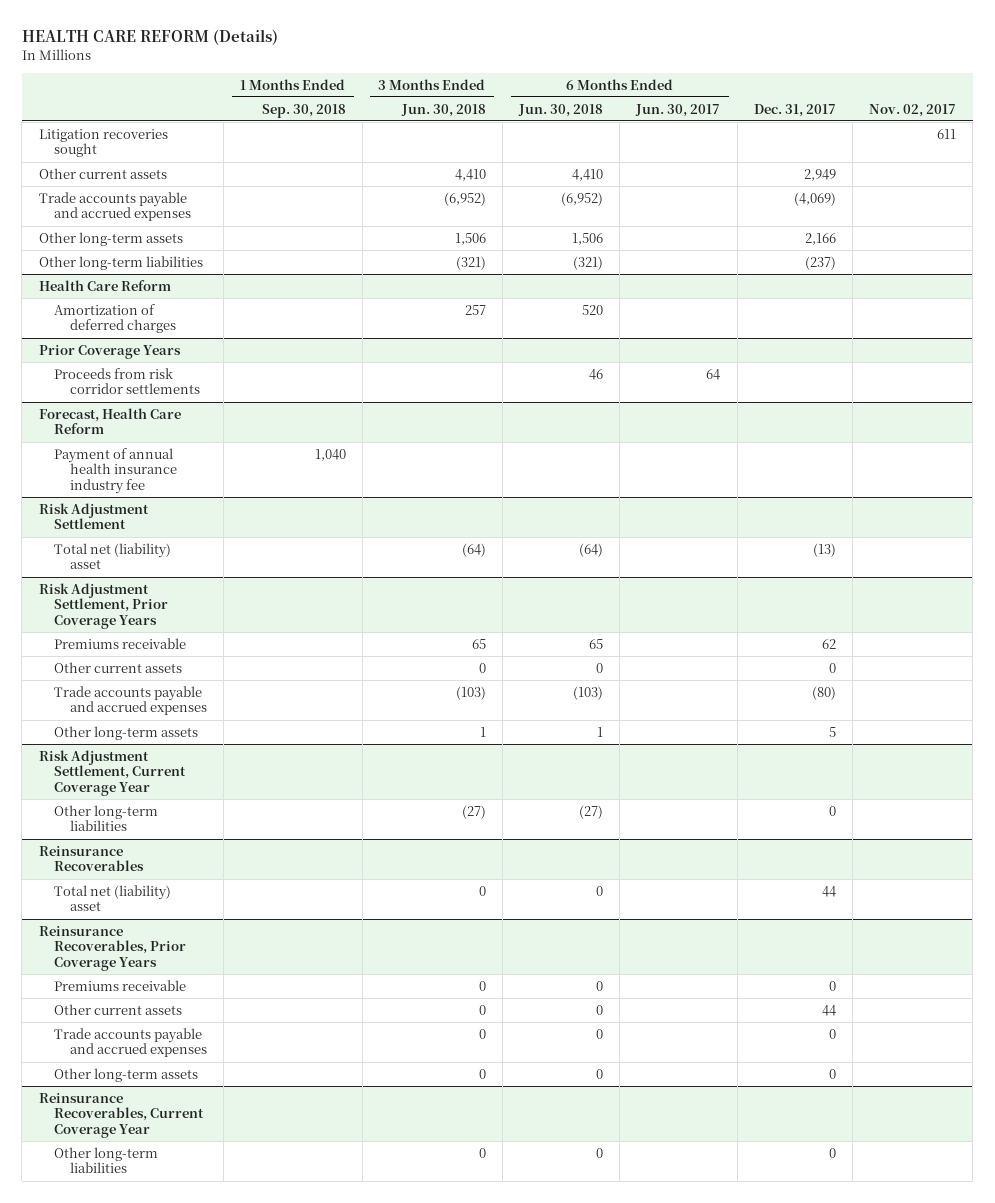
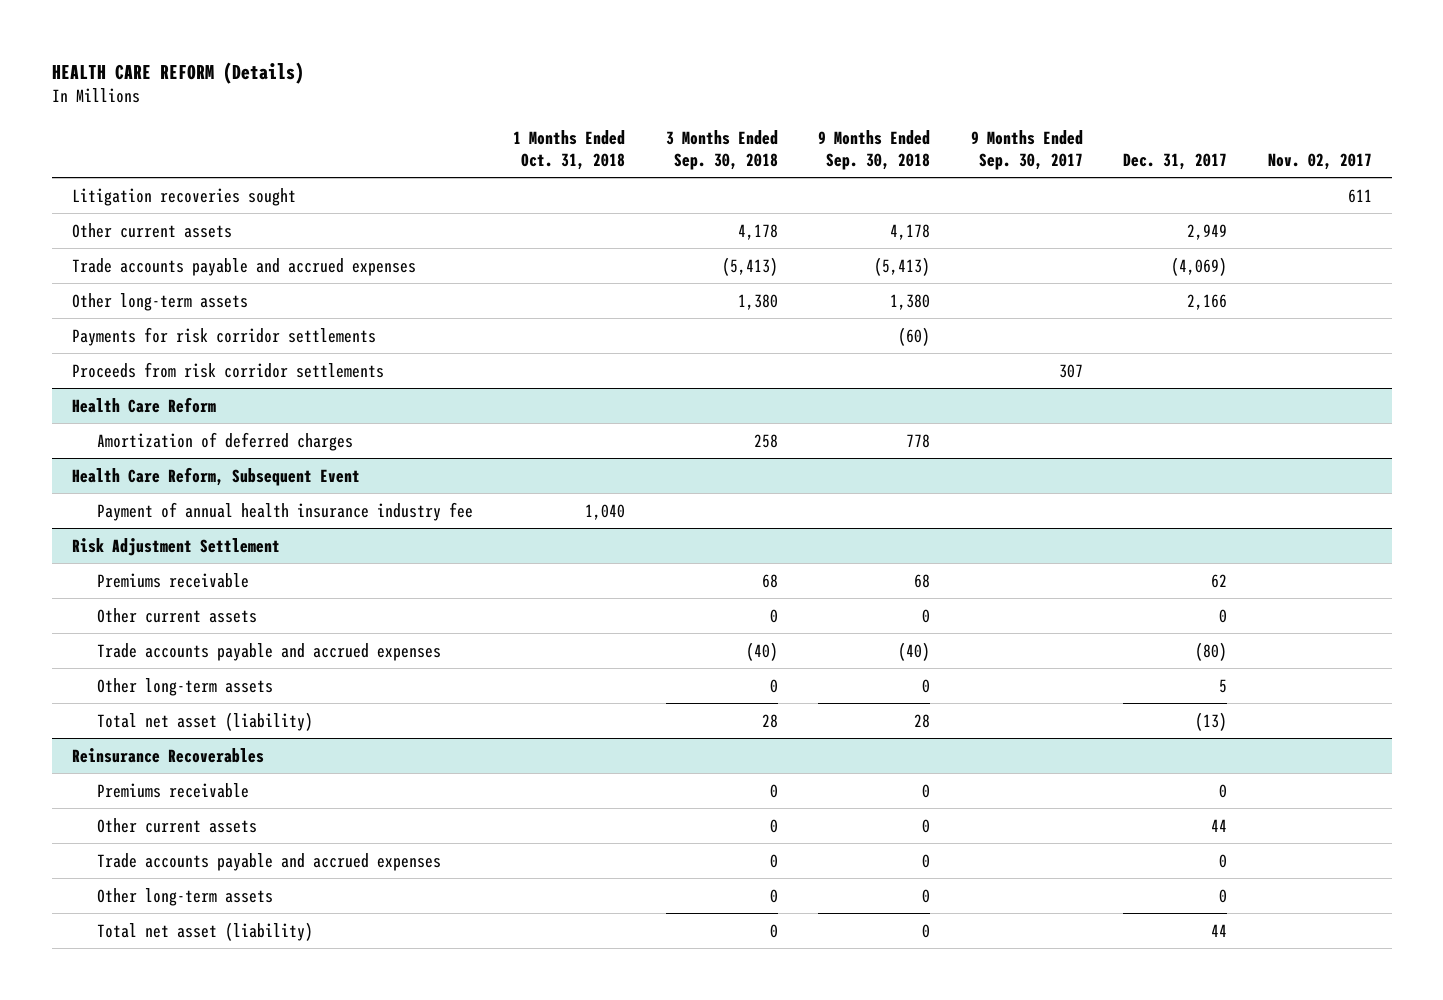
- | 1 Months Ended Sep. 30, 2018 | 3 Months Ended Jun. 30, 2018 | 6 Months Ended Jun. 30, 2018 | 6 Months Ended Jun. 30, 2017 | Dec. 31, 2017 | Nov. 02, 2017
+ | 1 Months Ended Oct. 31, 2018 | 3 Months Ended Sep. 30, 2018 | 9 Months Ended Sep. 30, 2018 | 9 Months Ended Sep. 30, 2017 | Dec. 31, 2017 | Nov. 02, 2017
- Other long-term liabilities | | (321) | (321) | | (237) |
+ Payments for risk corridor settlements | | | (60) | | |
+ Proceeds from risk corridor settlements | | | | 307 | |
- Prior Coverage Years
- Proceeds from risk corridor settlements | | | 46 | 64 | |
- Forecast, Health Care Reform
+ Health Care Reform, Subsequent Event
@ Risk Adjustment Settlement
- Total net (liability) asset | | (64) | (64) | | (13) |
- Risk Adjustment Settlement, Prior Coverage Years
- Risk Adjustment Settlement, Current Coverage Year
- Other long-term liabilities | | (27) | (27) | | 0 |
@ Risk Adjustment Settlement
+ Total net asset (liability) | | 28 | 28 | | (13) |
@ Reinsurance Recoverables
- Total net (liability) asset | | 0 | 0 | | 44 |
- Reinsurance Recoverables, Prior Coverage Years
- Reinsurance Recoverables, Current Coverage Year
- Other long-term liabilities | | 0 | 0 | | 0 |
@ Reinsurance Recoverables
+ Total net asset (liability) | | 0 | 0 | | 44 |

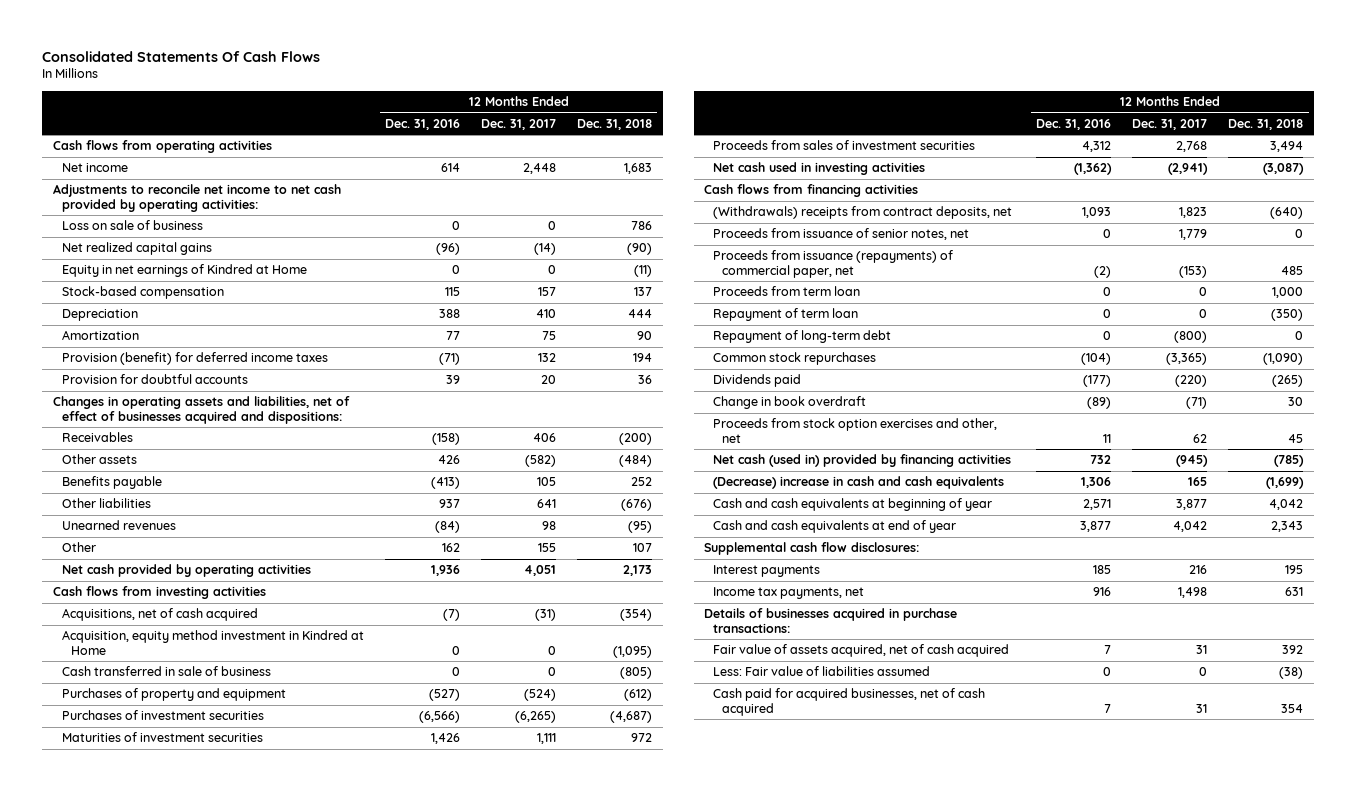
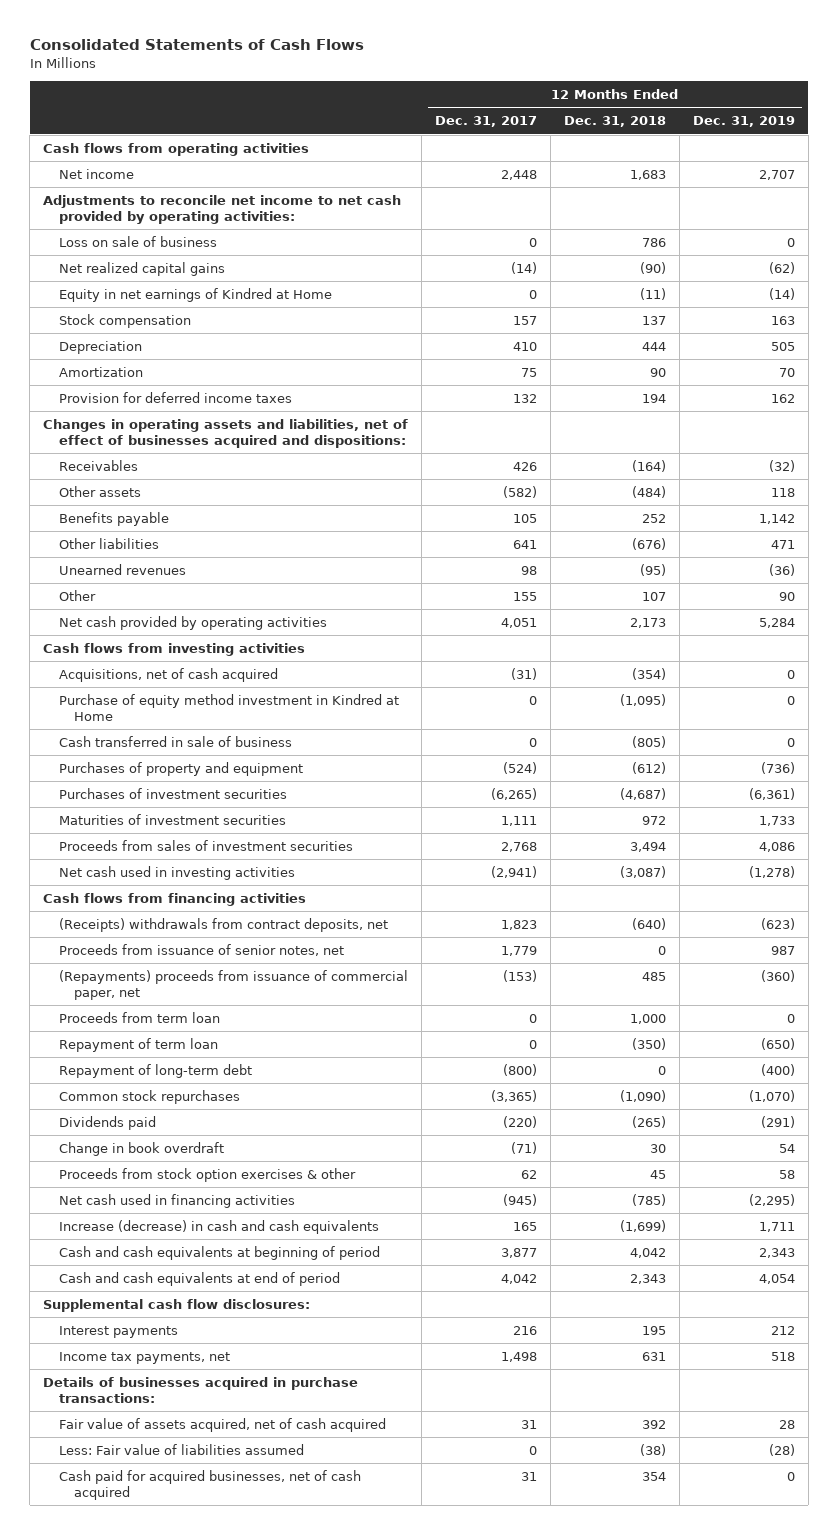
- Consolidated Statements Of Cash Flows
+ Consolidated Statements of Cash Flows
- | 12 Months Ended Dec. 31, 2016 | 12 Months Ended Dec. 31, 2017 | 12 Months Ended Dec. 31, 2018
+ | 12 Months Ended Dec. 31, 2017 | 12 Months Ended Dec. 31, 2018 | 12 Months Ended Dec. 31, 2019
- Stock-based compensation | 115 | 157 | 137
+ Stock compensation | 157 | 137 | 163
- Provision (benefit) for deferred income taxes | (71) | 132 | 194
- Provision for doubtful accounts | 39 | 20 | 36
+ Provision for deferred income taxes | 132 | 194 | 162
- Receivables | (158) | 406 | (200)
+ Receivables | 426 | (164) | (32)
- Acquisition, equity method investment in Kindred at Home | 0 | 0 | (1,095)
+ Purchase of equity method investment in Kindred at Home | 0 | (1,095) | 0
- (Withdrawals) receipts from contract deposits, net | 1,093 | 1,823 | (640)
+ (Receipts) withdrawals from contract deposits, net | 1,823 | (640) | (623)
- Proceeds from issuance (repayments) of commercial paper, net | (2) | (153) | 485
+ (Repayments) proceeds from issuance of commercial paper, net | (153) | 485 | (360)
- Proceeds from stock option exercises and other, net | 11 | 62 | 45
- Net cash (used in) provided by financing activities | 732 | (945) | (785)
- (Decrease) increase in cash and cash equivalents | 1,306 | 165 | (1,699)
- Cash and cash equivalents at beginning of year | 2,571 | 3,877 | 4,042
- Cash and cash equivalents at end of year | 3,877 | 4,042 | 2,343
+ Proceeds from stock option exercises & other | 62 | 45 | 58
+ Net cash used in financing activities | (945) | (785) | (2,295)
+ Increase (decrease) in cash and cash equivalents | 165 | (1,699) | 1,711
+ Cash and cash equivalents at beginning of period | 3,877 | 4,042 | 2,343
+ Cash and cash equivalents at end of period | 4,042 | 2,343 | 4,054

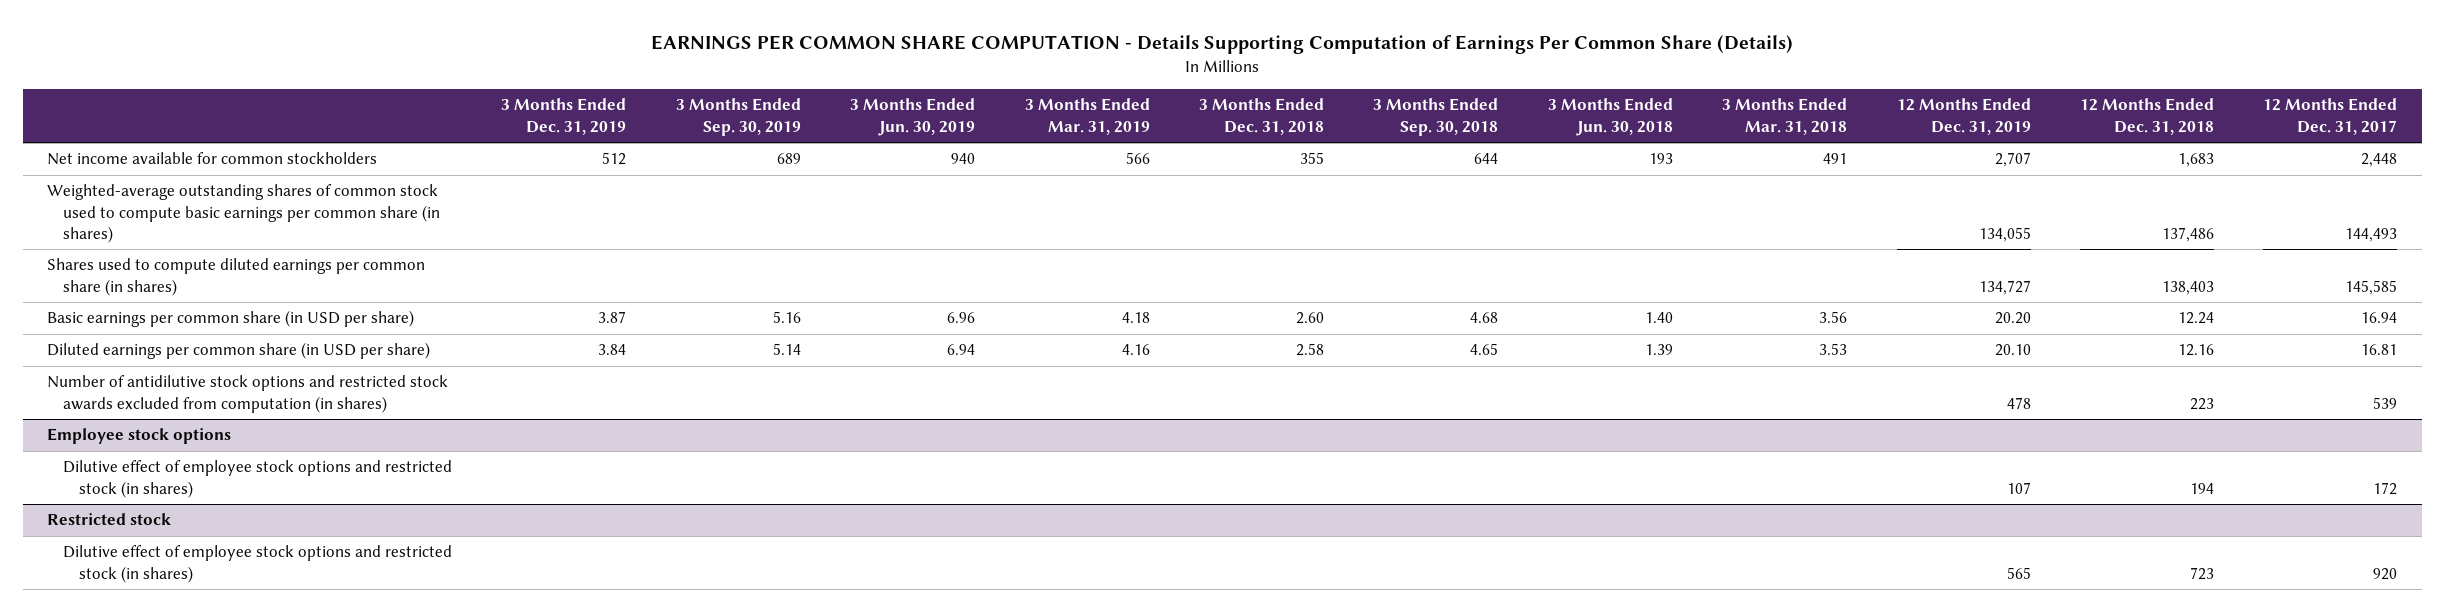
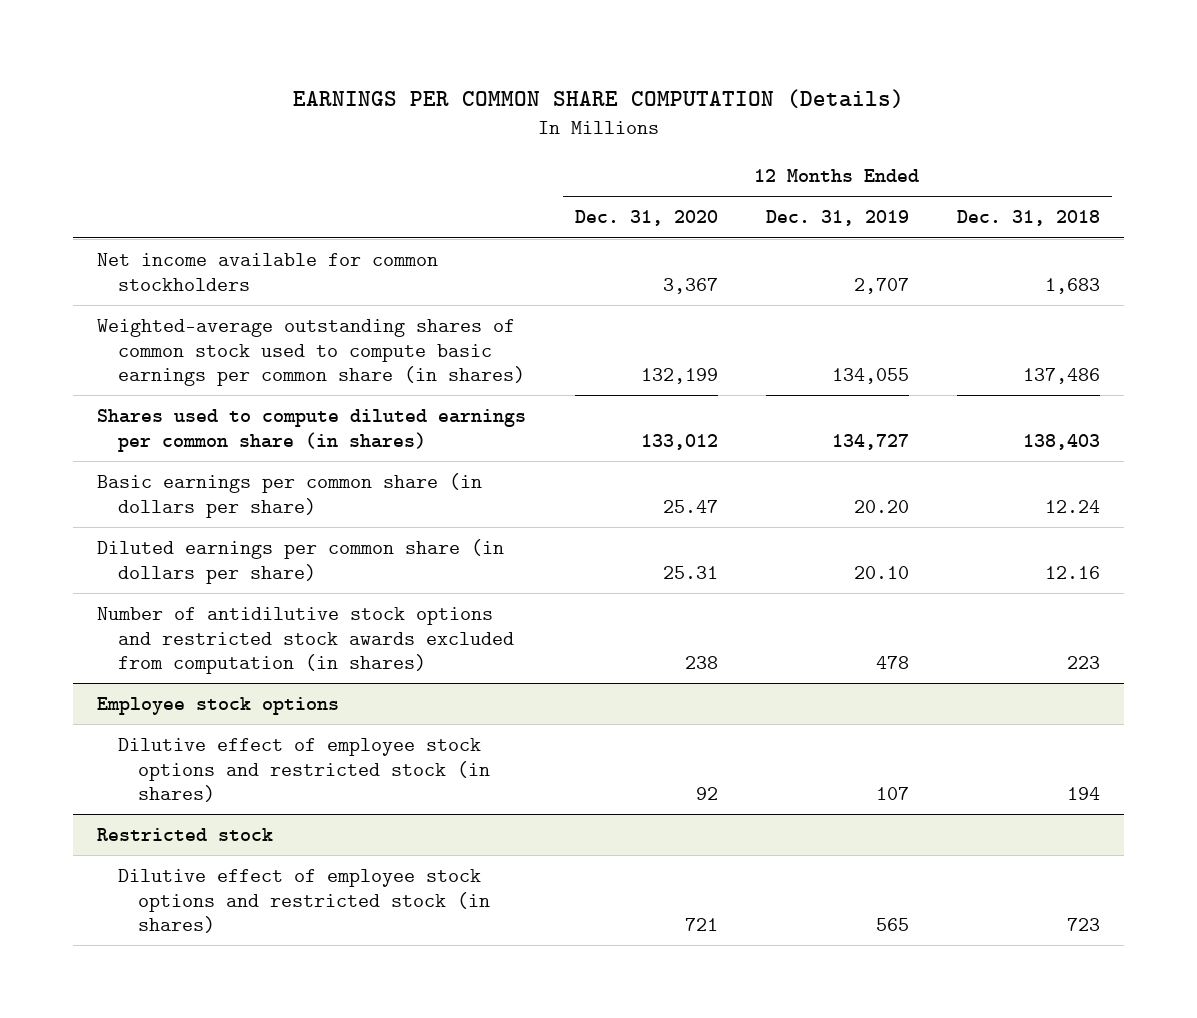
- EARNINGS PER COMMON SHARE COMPUTATION - Details Supporting Computation of Earnings Per Common Share (Details)
+ EARNINGS PER COMMON SHARE COMPUTATION (Details)
- | 3 Months Ended Dec. 31, 2019 | 3 Months Ended Sep. 30, 2019 | 3 Months Ended Jun. 30, 2019 | 3 Months Ended Mar. 31, 2019 | 3 Months Ended Dec. 31, 2018 | 3 Months Ended Sep. 30, 2018 | 3 Months Ended Jun. 30, 2018 | 3 Months Ended Mar. 31, 2018 | 12 Months Ended Dec. 31, 2019 | 12 Months Ended Dec. 31, 2018 | 12 Months Ended Dec. 31, 2017
+ | 12 Months Ended Dec. 31, 2020 | 12 Months Ended Dec. 31, 2019 | 12 Months Ended Dec. 31, 2018
- Basic earnings per common share (in USD per share) | 3.87 | 5.16 | 6.96 | 4.18 | 2.60 | 4.68 | 1.40 | 3.56 | 20.20 | 12.24 | 16.94
- Diluted earnings per common share (in USD per share) | 3.84 | 5.14 | 6.94 | 4.16 | 2.58 | 4.65 | 1.39 | 3.53 | 20.10 | 12.16 | 16.81
+ Basic earnings per common share (in dollars per share) | 25.47 | 20.20 | 12.24
+ Diluted earnings per common share (in dollars per share) | 25.31 | 20.10 | 12.16

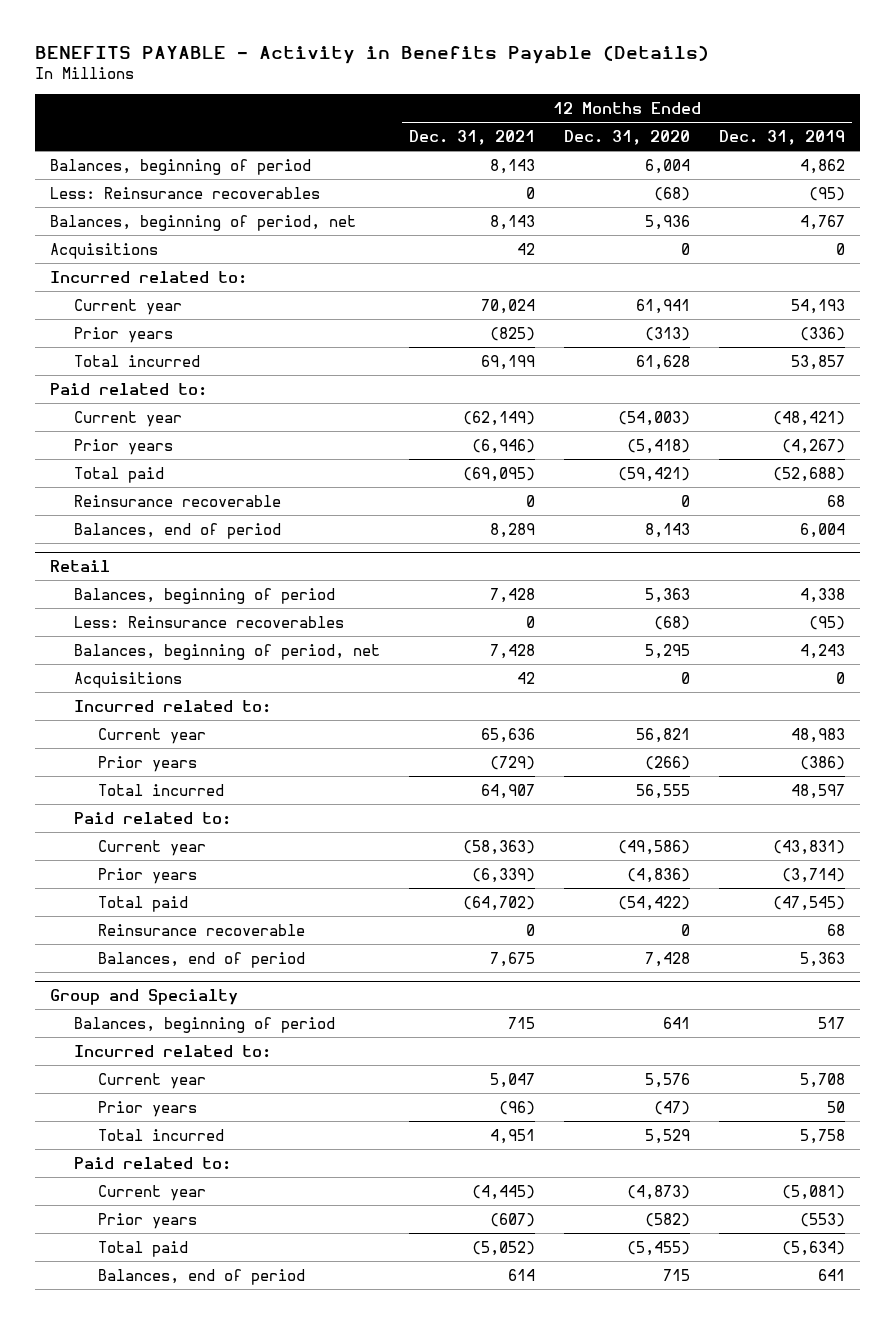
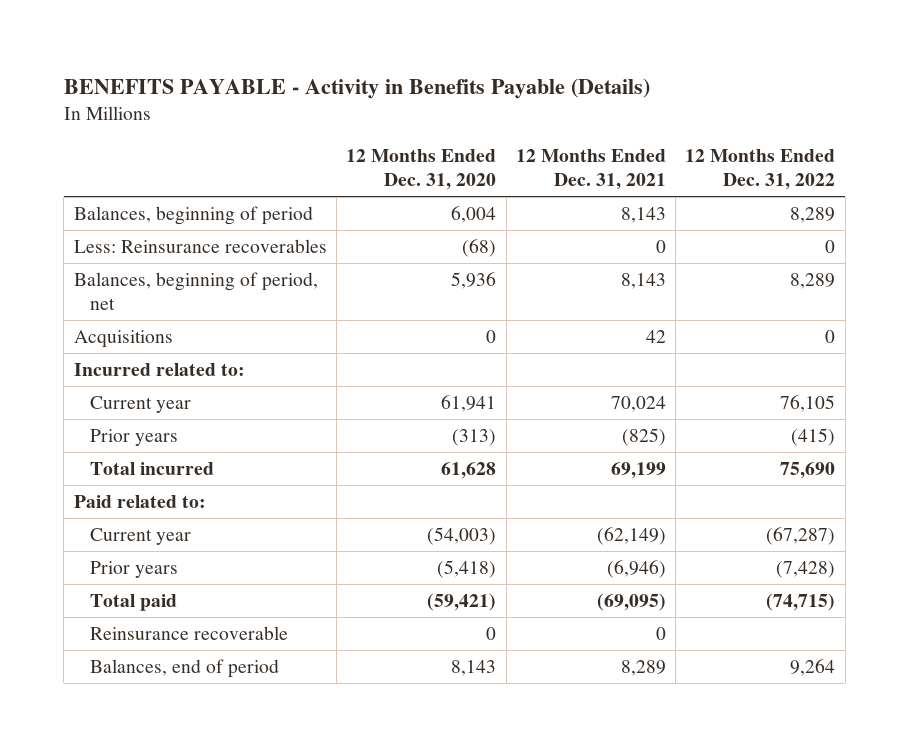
- | 12 Months Ended Dec. 31, 2021 | 12 Months Ended Dec. 31, 2020 | 12 Months Ended Dec. 31, 2019
+ | 12 Months Ended Dec. 31, 2020 | 12 Months Ended Dec. 31, 2021 | 12 Months Ended Dec. 31, 2022
- Retail
- Balances, beginning of period | 7,428 | 5,363 | 4,338
- Less: Reinsurance recoverables | 0 | (68) | (95)
- Balances, beginning of period, net | 7,428 | 5,295 | 4,243
- Acquisitions | 42 | 0 | 0
- Incurred related to:
- Current year | 65,636 | 56,821 | 48,983
- Prior years | (729) | (266) | (386)
- Total incurred | 64,907 | 56,555 | 48,597
- Paid related to:
- Current year | (58,363) | (49,586) | (43,831)
- Prior years | (6,339) | (4,836) | (3,714)
- Total paid | (64,702) | (54,422) | (47,545)
- Reinsurance recoverable | 0 | 0 | 68
- Balances, end of period | 7,675 | 7,428 | 5,363
- Group and Specialty
- Balances, beginning of period | 715 | 641 | 517
- Incurred related to:
- Current year | 5,047 | 5,576 | 5,708
- Prior years | (96) | (47) | 50
- Total incurred | 4,951 | 5,529 | 5,758
- Paid related to:
- Current year | (4,445) | (4,873) | (5,081)
- Prior years | (607) | (582) | (553)
- Total paid | (5,052) | (5,455) | (5,634)
- Balances, end of period | 614 | 715 | 641

